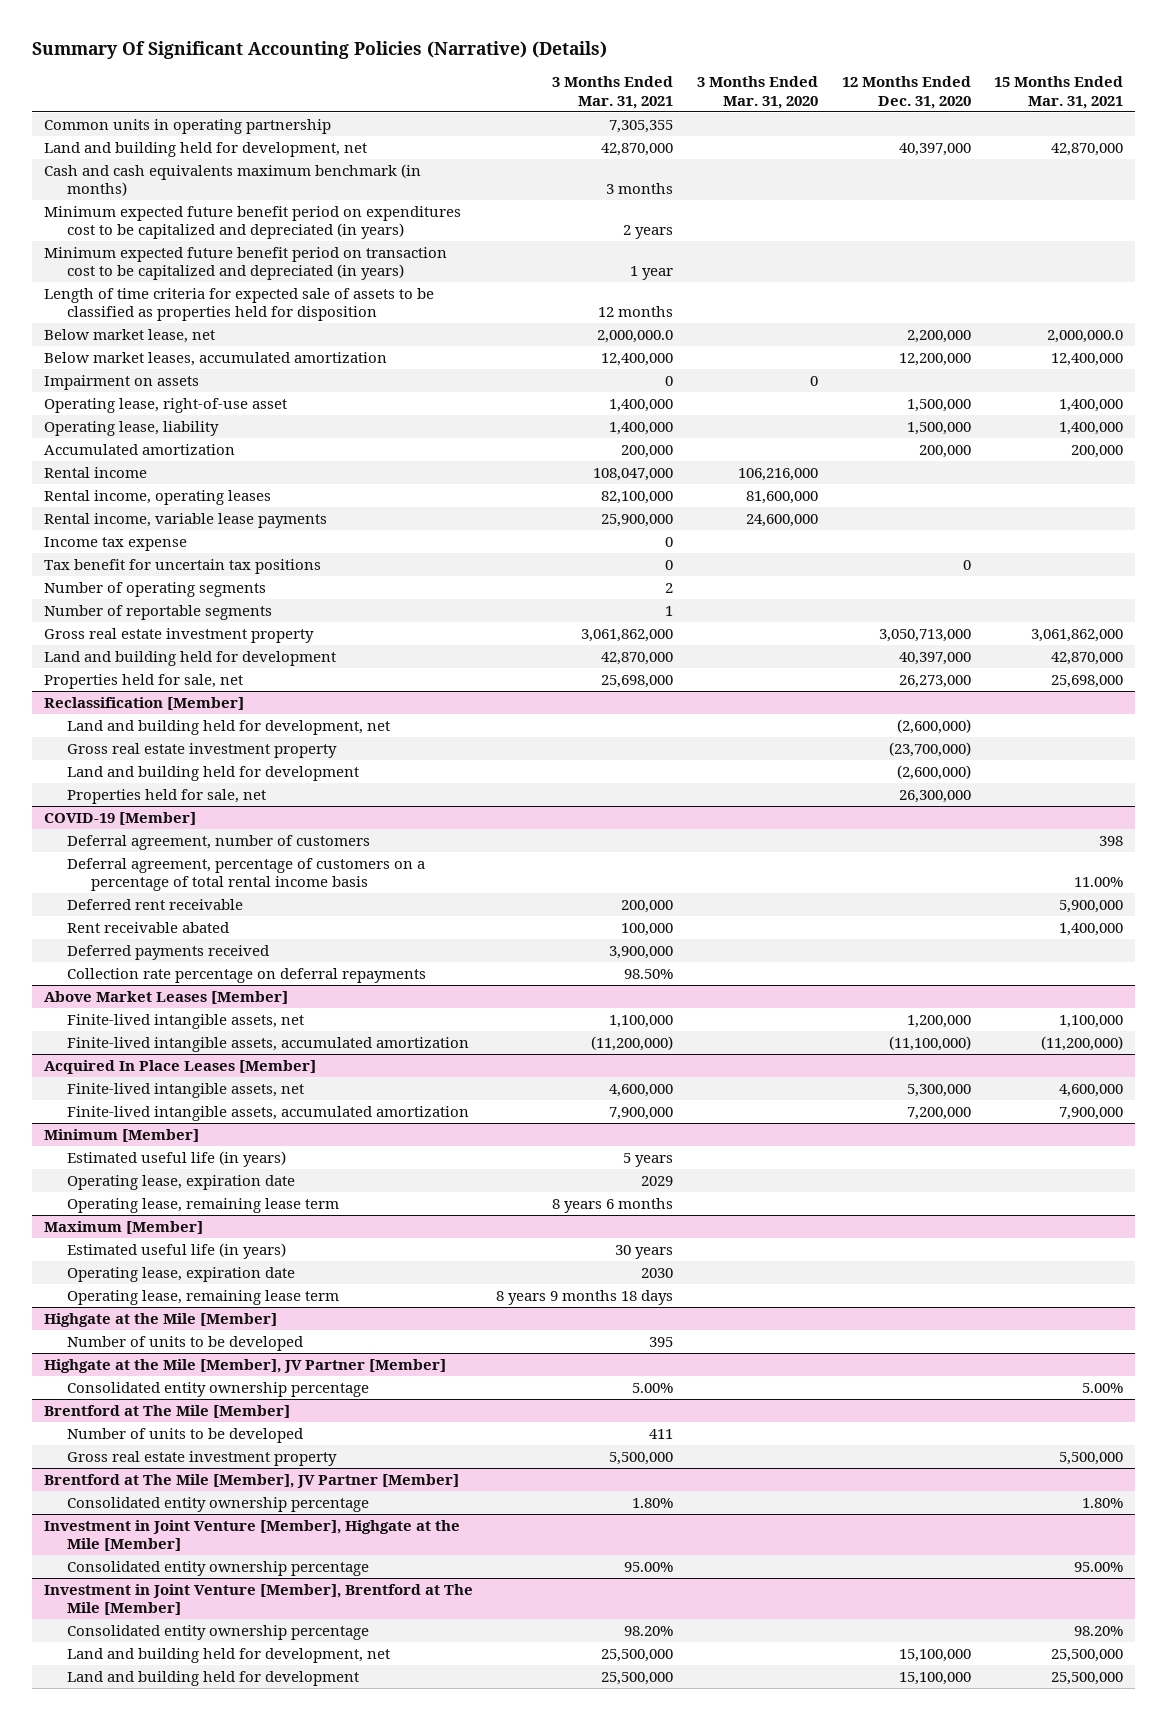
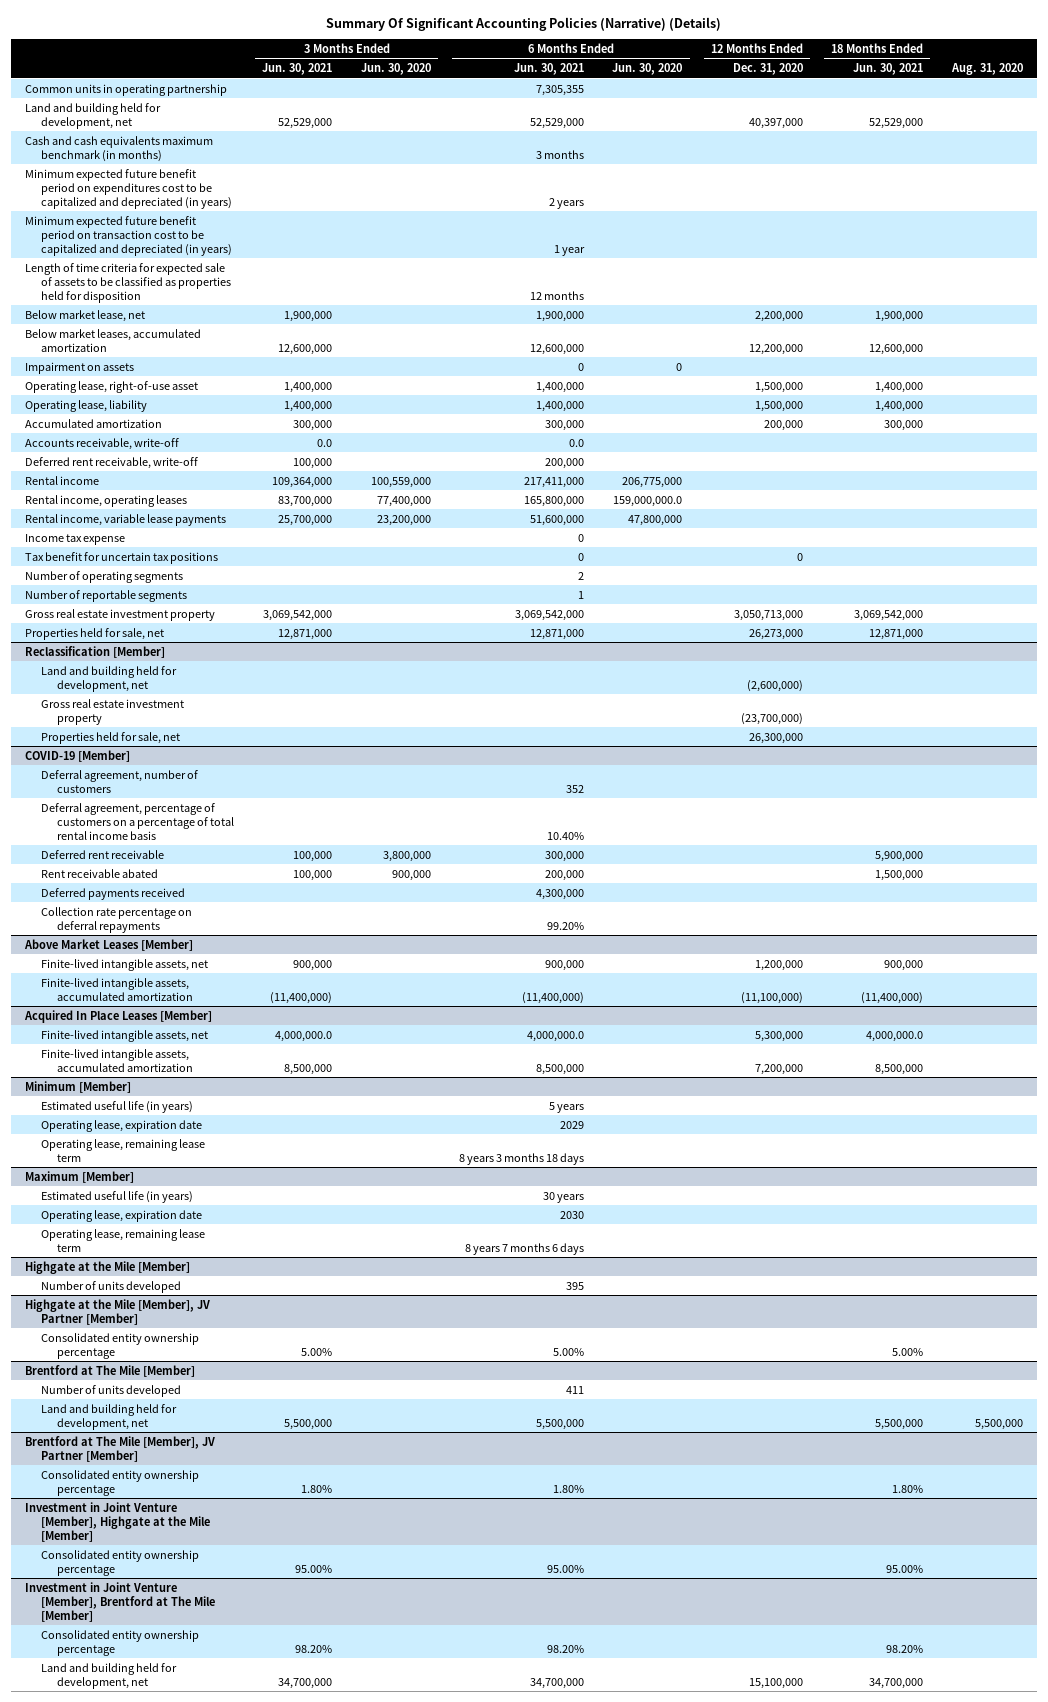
- | 3 Months Ended Mar. 31, 2021 | 3 Months Ended Mar. 31, 2020 | 12 Months Ended Dec. 31, 2020 | 15 Months Ended Mar. 31, 2021
+ | 3 Months Ended Jun. 30, 2021 | 3 Months Ended Jun. 30, 2020 | 6 Months Ended Jun. 30, 2021 | 6 Months Ended Jun. 30, 2020 | 12 Months Ended Dec. 31, 2020 | 18 Months Ended Jun. 30, 2021 | Aug. 31, 2020
+ Accounts receivable, write-off | 0.0 | | 0.0 | | | |
+ Deferred rent receivable, write-off | 100,000 | | 200,000 | | | |
- Land and building held for development | 42,870,000 | | 40,397,000 | 42,870,000
@ Reclassification [Member]
- Land and building held for development | | | (2,600,000) |
@ Highgate at the Mile [Member]
- Number of units to be developed | 395 | | |
+ Number of units developed | | | 395 | | | |
@ Brentford at The Mile [Member]
- Number of units to be developed | 411 | | |
- Gross real estate investment property | 5,500,000 | | | 5,500,000
+ Number of units developed | | | 411 | | | |
+ Land and building held for development, net | 5,500,000 | | 5,500,000 | | | 5,500,000 | 5,500,000
@ Investment in Joint Venture [Member], Brentford at The Mile [Member]
- Land and building held for development | 25,500,000 | | 15,100,000 | 25,500,000

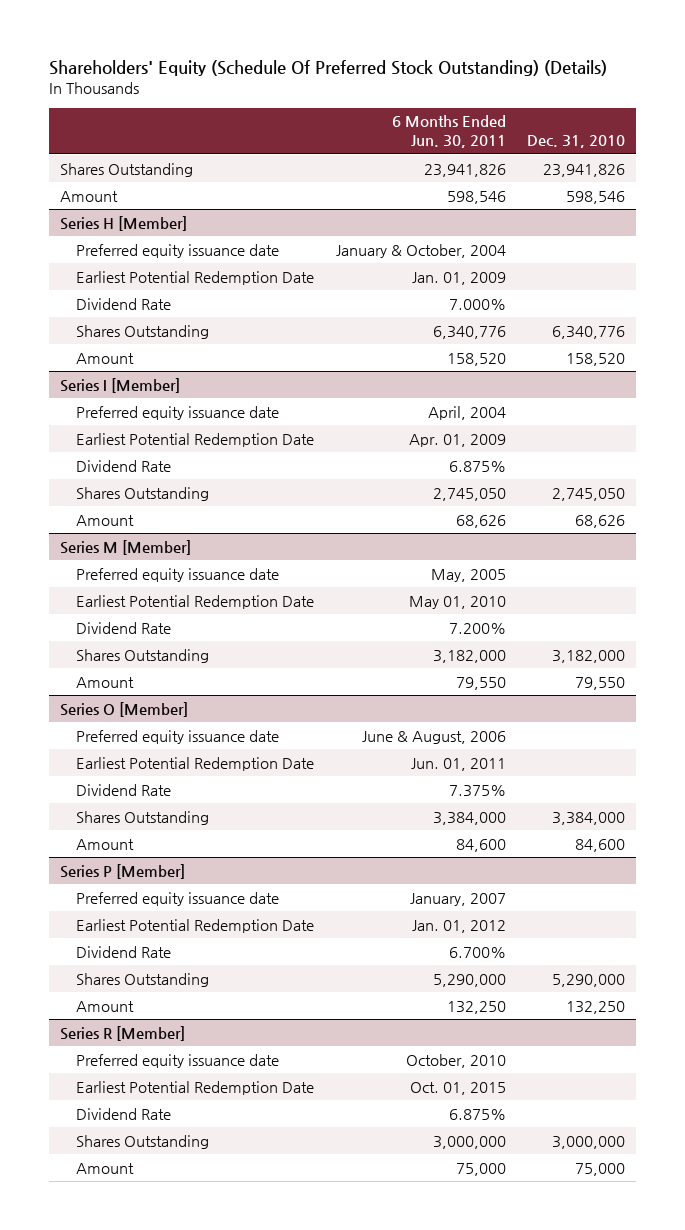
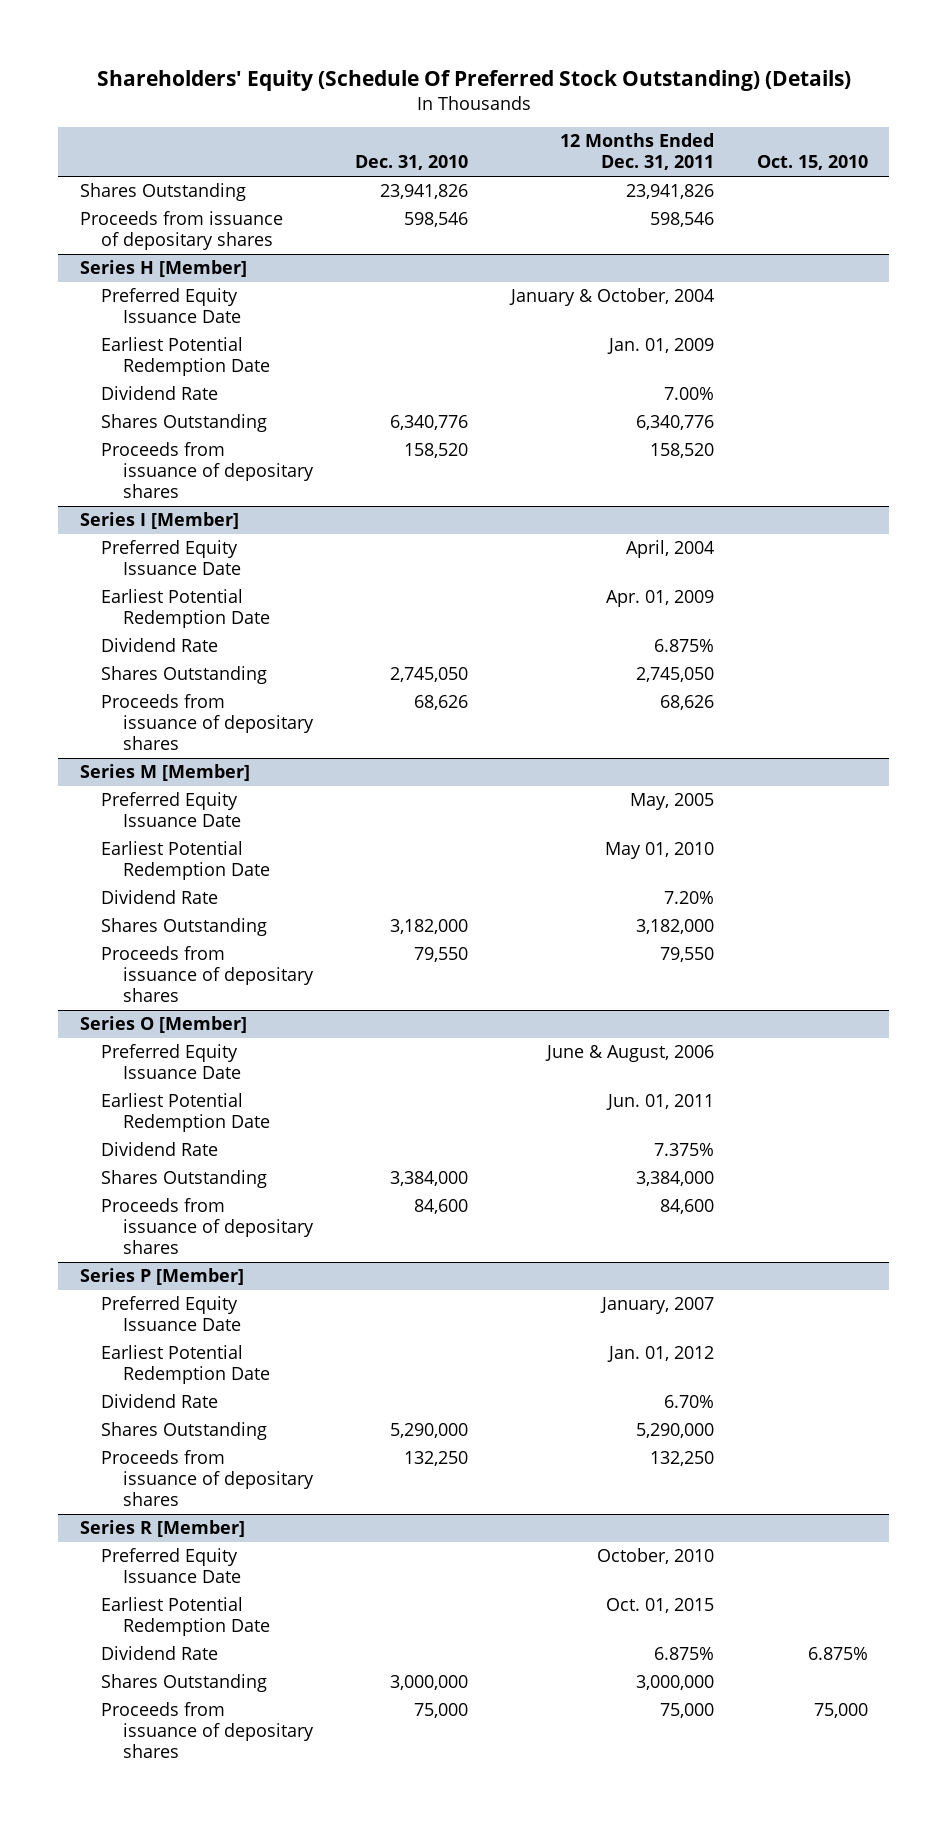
- | 6 Months Ended Jun. 30, 2011 | Dec. 31, 2010
+ | Dec. 31, 2010 | 12 Months Ended Dec. 31, 2011 | Oct. 15, 2010
- Amount | 598,546 | 598,546
+ Proceeds from issuance of depositary shares | 598,546 | 598,546 |
@ Series H [Member]
- Preferred equity issuance date | January & October, 2004 |
+ Preferred Equity Issuance Date | | January & October, 2004 |
- Amount | 158,520 | 158,520
+ Proceeds from issuance of depositary shares | 158,520 | 158,520 |
@ Series I [Member]
- Preferred equity issuance date | April, 2004 |
+ Preferred Equity Issuance Date | | April, 2004 |
- Amount | 68,626 | 68,626
+ Proceeds from issuance of depositary shares | 68,626 | 68,626 |
@ Series M [Member]
- Preferred equity issuance date | May, 2005 |
+ Preferred Equity Issuance Date | | May, 2005 |
- Amount | 79,550 | 79,550
+ Proceeds from issuance of depositary shares | 79,550 | 79,550 |
@ Series O [Member]
- Preferred equity issuance date | June & August, 2006 |
+ Preferred Equity Issuance Date | | June & August, 2006 |
- Amount | 84,600 | 84,600
+ Proceeds from issuance of depositary shares | 84,600 | 84,600 |
@ Series P [Member]
- Preferred equity issuance date | January, 2007 |
+ Preferred Equity Issuance Date | | January, 2007 |
- Amount | 132,250 | 132,250
+ Proceeds from issuance of depositary shares | 132,250 | 132,250 |
@ Series R [Member]
- Preferred equity issuance date | October, 2010 |
+ Preferred Equity Issuance Date | | October, 2010 |
- Amount | 75,000 | 75,000
+ Proceeds from issuance of depositary shares | 75,000 | 75,000 | 75,000

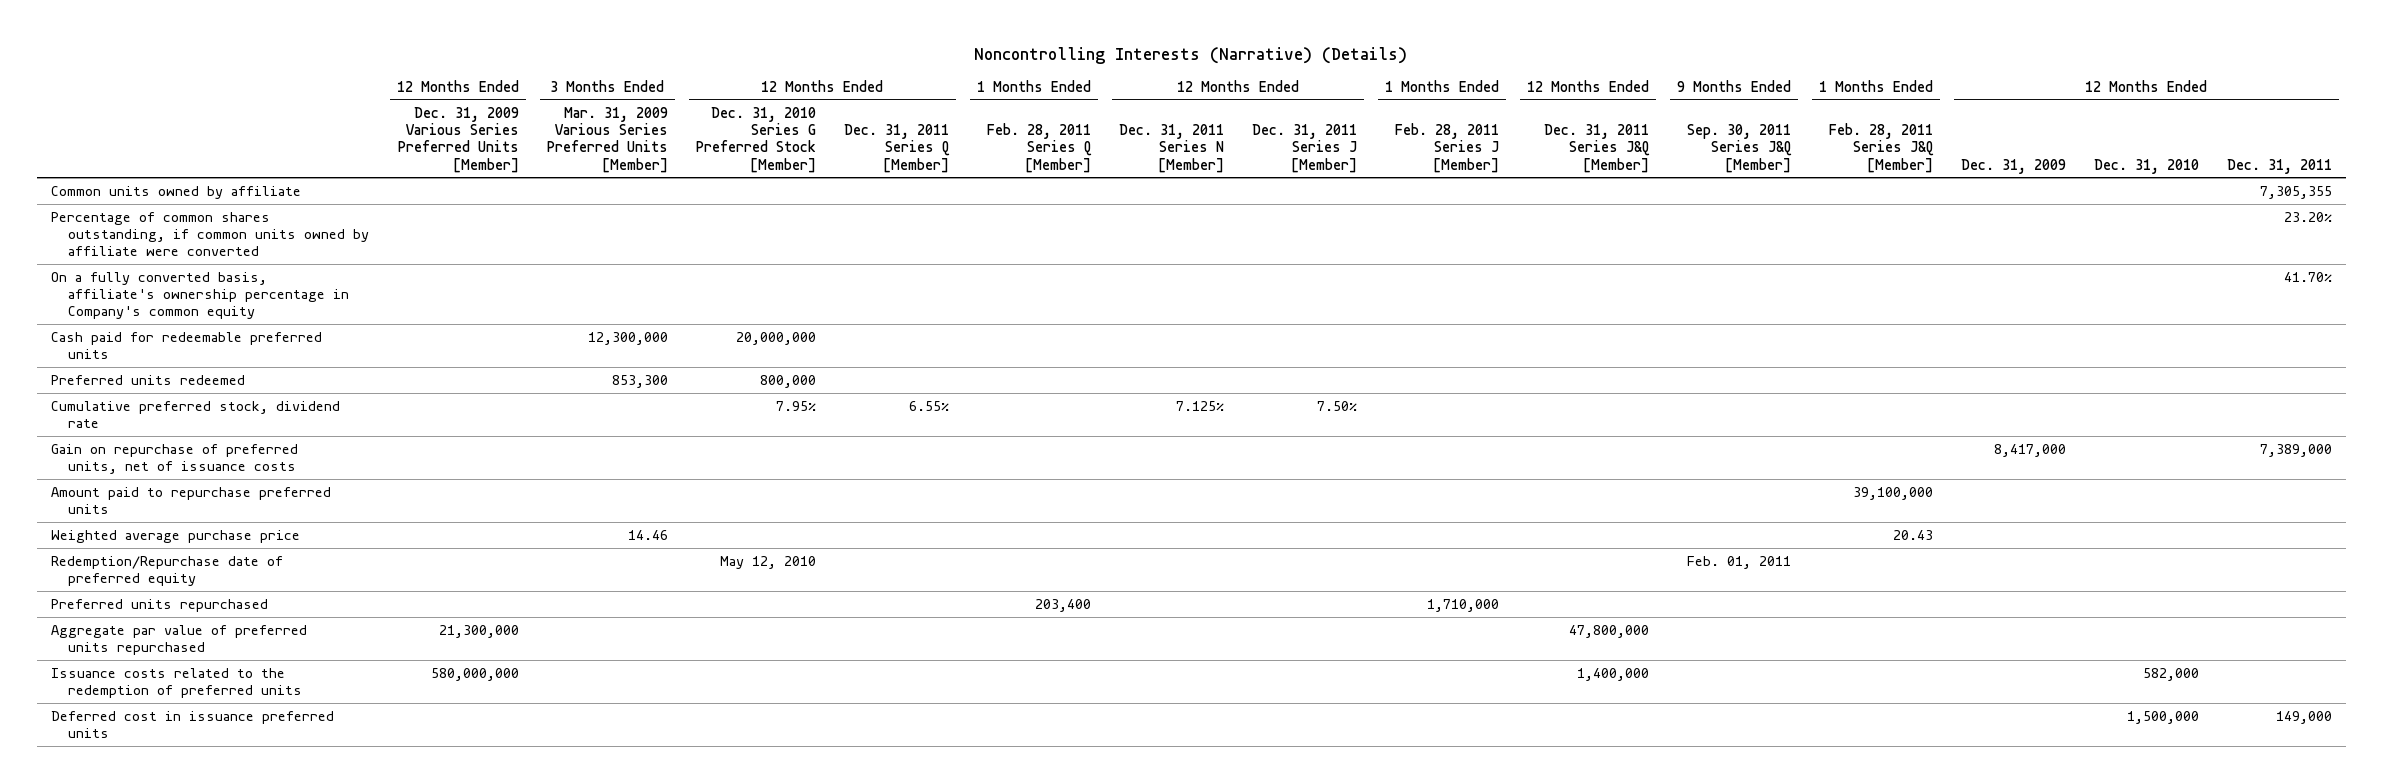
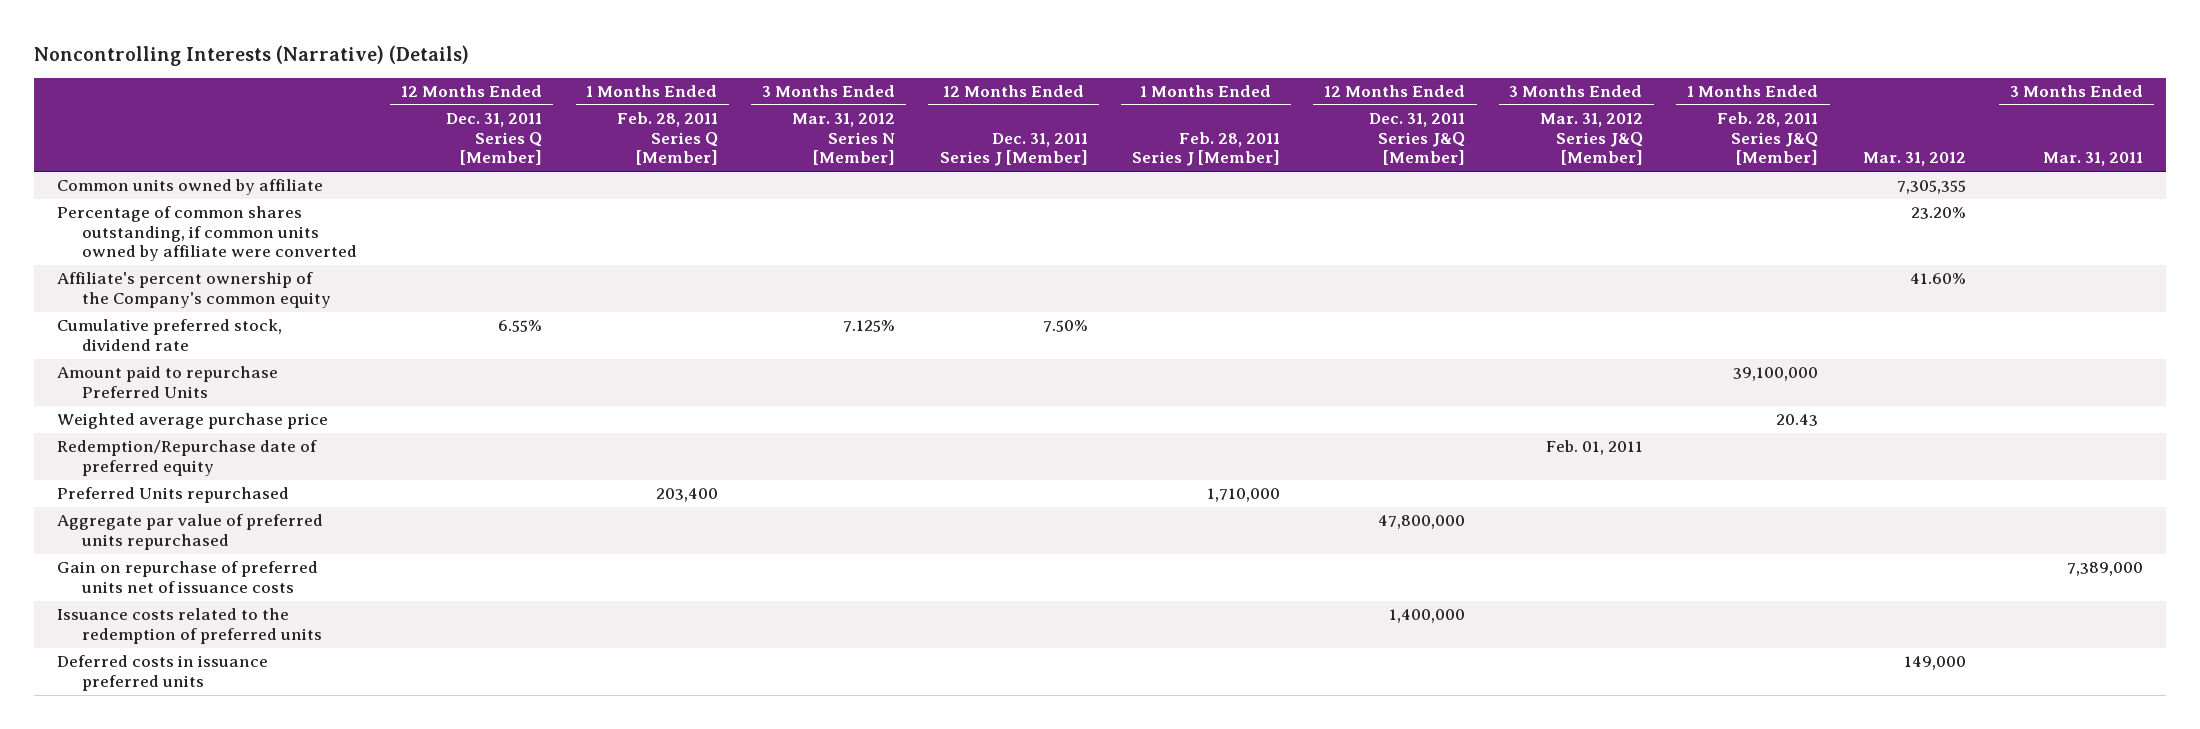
- | 12 Months Ended Dec. 31, 2009 Various Series Preferred Units [Member] | 3 Months Ended Mar. 31, 2009 Various Series Preferred Units [Member] | 12 Months Ended Dec. 31, 2010 Series G Preferred Stock [Member] | 12 Months Ended Dec. 31, 2011 Series Q [Member] | 1 Months Ended Feb. 28, 2011 Series Q [Member] | 12 Months Ended Dec. 31, 2011 Series N [Member] | 12 Months Ended Dec. 31, 2011 Series J [Member] | 1 Months Ended Feb. 28, 2011 Series J [Member] | 12 Months Ended Dec. 31, 2011 Series J&Q [Member] | 9 Months Ended Sep. 30, 2011 Series J&Q [Member] | 1 Months Ended Feb. 28, 2011 Series J&Q [Member] | 12 Months Ended Dec. 31, 2009 | 12 Months Ended Dec. 31, 2010 | 12 Months Ended Dec. 31, 2011
+ | 12 Months Ended Dec. 31, 2011 Series Q [Member] | 1 Months Ended Feb. 28, 2011 Series Q [Member] | 3 Months Ended Mar. 31, 2012 Series N [Member] | 12 Months Ended Dec. 31, 2011 Series J [Member] | 1 Months Ended Feb. 28, 2011 Series J [Member] | 12 Months Ended Dec. 31, 2011 Series J&Q [Member] | 3 Months Ended Mar. 31, 2012 Series J&Q [Member] | 1 Months Ended Feb. 28, 2011 Series J&Q [Member] | Mar. 31, 2012 | 3 Months Ended Mar. 31, 2011
- On a fully converted basis, affiliate's ownership percentage in Company's common equity | | | | | | | | | | | | | | 41.70%
- Cash paid for redeemable preferred units | | 12,300,000 | 20,000,000 | | | | | | | | | | |
- Preferred units redeemed | | 853,300 | 800,000 | | | | | | | | | | |
+ Affiliate's percent ownership of the Company's common equity | | | | | | | | | 41.60% |
- Gain on repurchase of preferred units, net of issuance costs | | | | | | | | | | | | 8,417,000 | | 7,389,000
- Amount paid to repurchase preferred units | | | | | | | | | | | 39,100,000 | | |
+ Amount paid to repurchase Preferred Units | | | | | | | | 39,100,000 | |
- Preferred units repurchased | | | | | 203,400 | | | 1,710,000 | | | | | |
+ Preferred Units repurchased | | 203,400 | | | 1,710,000 | | | | |
+ Gain on repurchase of preferred units net of issuance costs | | | | | | | | | | 7,389,000
- Deferred cost in issuance preferred units | | | | | | | | | | | | | 1,500,000 | 149,000
+ Deferred costs in issuance preferred units | | | | | | | | | 149,000 |

